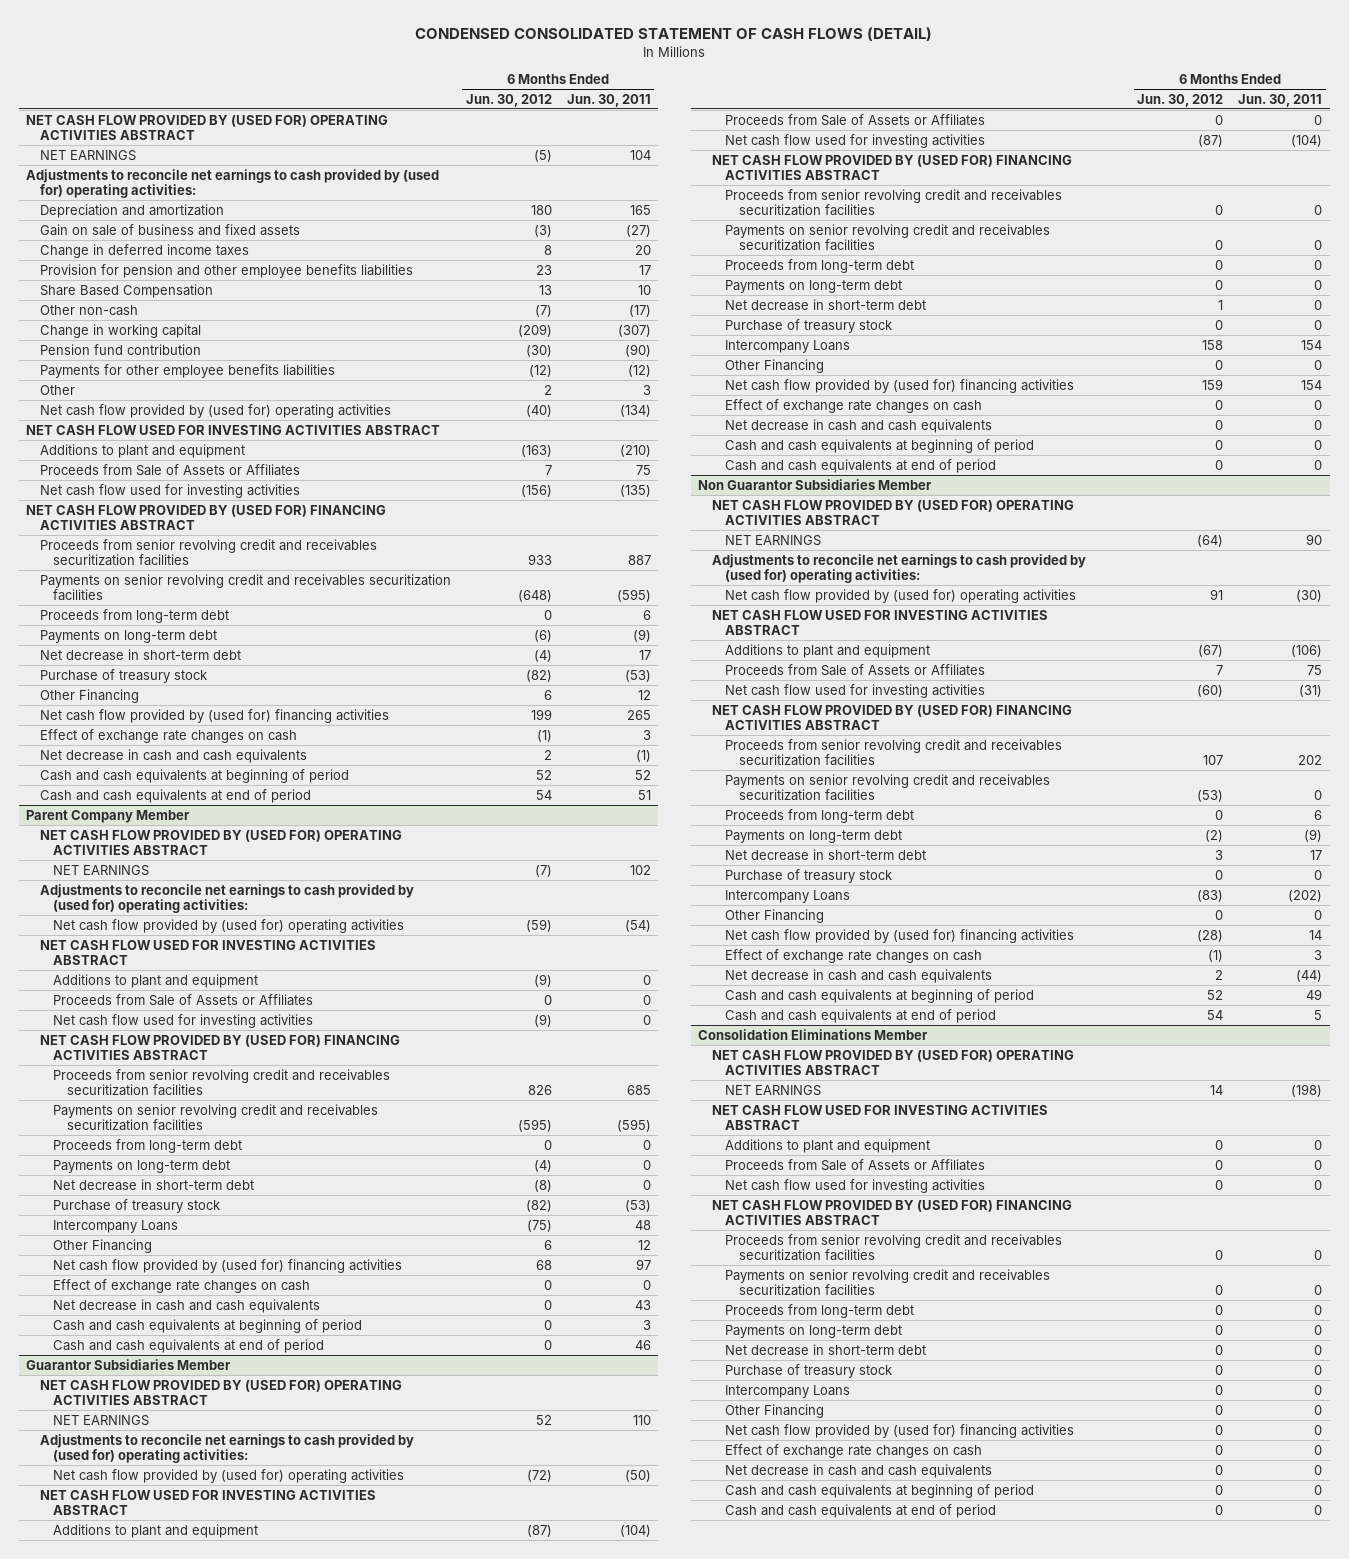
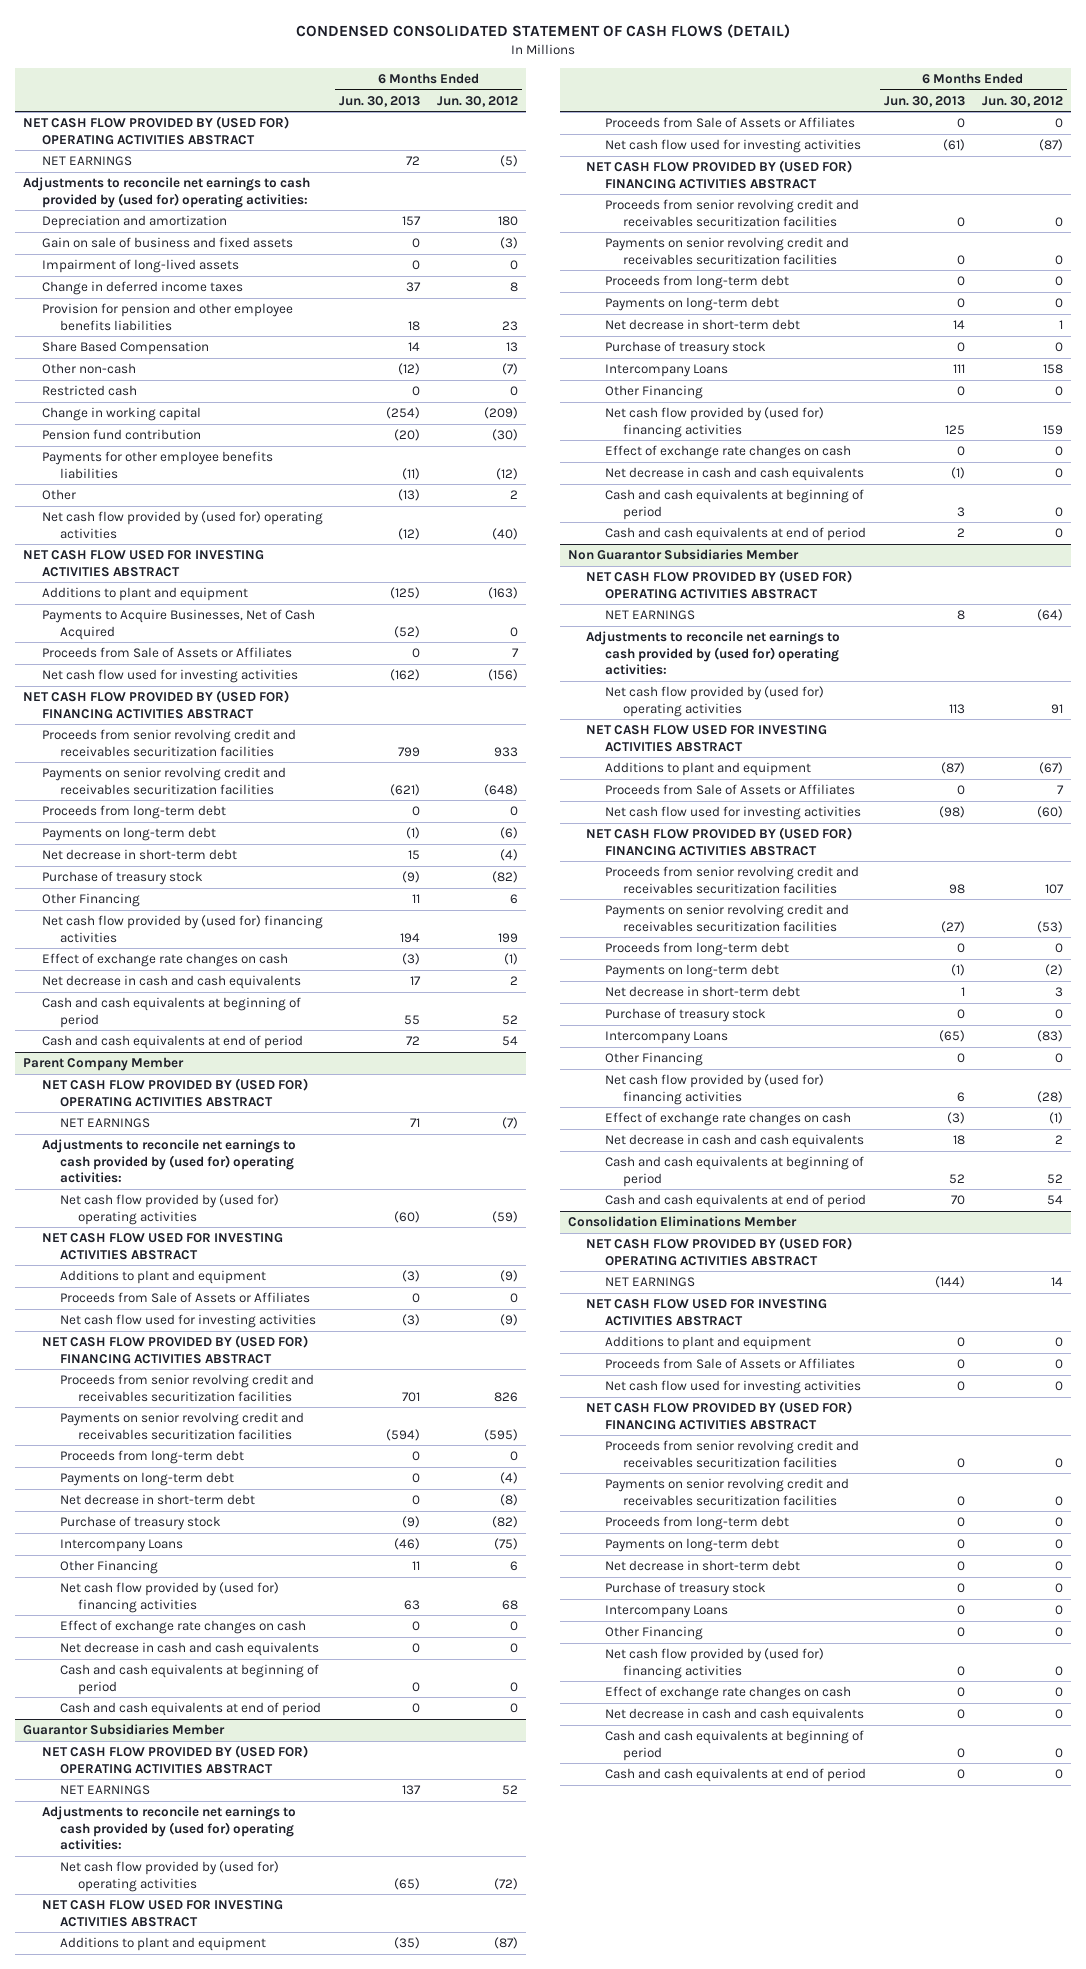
- | 6 Months Ended Jun. 30, 2012 | 6 Months Ended Jun. 30, 2011
+ | 6 Months Ended Jun. 30, 2013 | 6 Months Ended Jun. 30, 2012
+ Impairment of long-lived assets | 0 | 0
+ Restricted cash | 0 | 0
+ Payments to Acquire Businesses, Net of Cash Acquired | (52) | 0

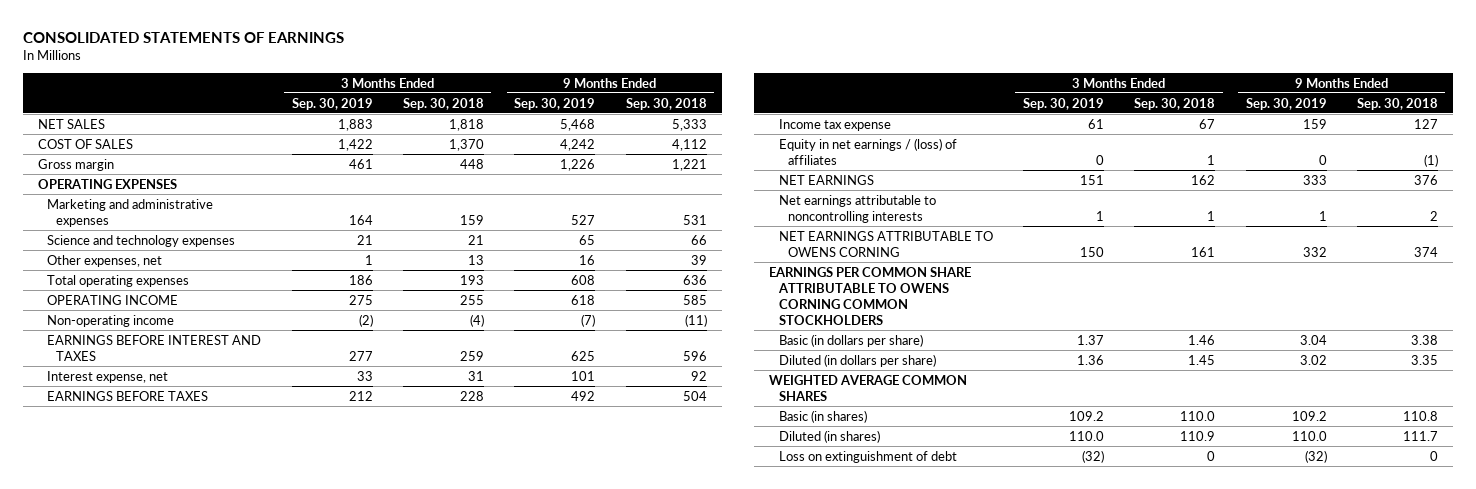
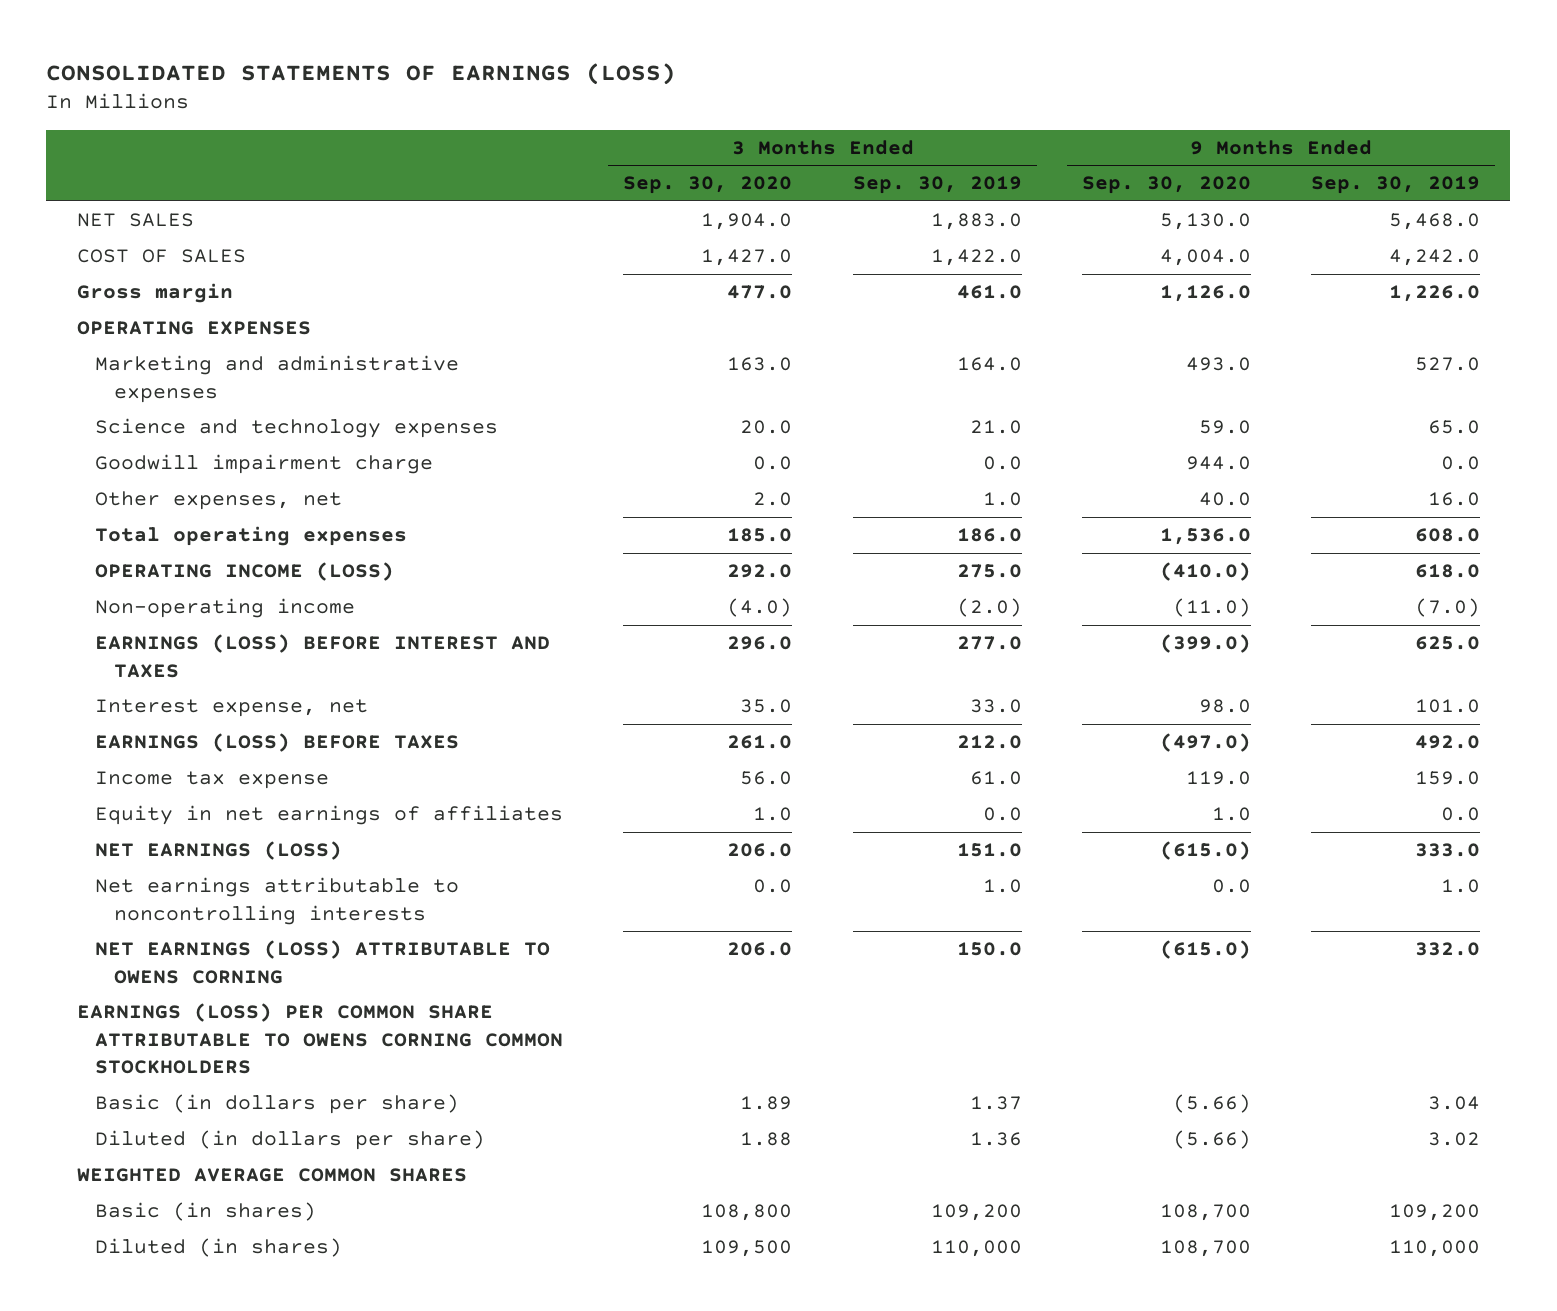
- CONSOLIDATED STATEMENTS OF EARNINGS
+ CONSOLIDATED STATEMENTS OF EARNINGS (LOSS)
- | 3 Months Ended Sep. 30, 2019 | 3 Months Ended Sep. 30, 2018 | 9 Months Ended Sep. 30, 2019 | 9 Months Ended Sep. 30, 2018
+ | 3 Months Ended Sep. 30, 2020 | 3 Months Ended Sep. 30, 2019 | 9 Months Ended Sep. 30, 2020 | 9 Months Ended Sep. 30, 2019
- NET SALES | 1,883 | 1,818 | 5,468 | 5,333
- COST OF SALES | 1,422 | 1,370 | 4,242 | 4,112
- Gross margin | 461 | 448 | 1,226 | 1,221
+ NET SALES | 1,904.0 | 1,883.0 | 5,130.0 | 5,468.0
+ COST OF SALES | 1,427.0 | 1,422.0 | 4,004.0 | 4,242.0
+ Gross margin | 477.0 | 461.0 | 1,126.0 | 1,226.0
- Marketing and administrative expenses | 164 | 159 | 527 | 531
- Science and technology expenses | 21 | 21 | 65 | 66
- Other expenses, net | 1 | 13 | 16 | 39
- Total operating expenses | 186 | 193 | 608 | 636
- OPERATING INCOME | 275 | 255 | 618 | 585
- Non-operating income | (2) | (4) | (7) | (11)
- EARNINGS BEFORE INTEREST AND TAXES | 277 | 259 | 625 | 596
- Interest expense, net | 33 | 31 | 101 | 92
- EARNINGS BEFORE TAXES | 212 | 228 | 492 | 504
- Income tax expense | 61 | 67 | 159 | 127
- Equity in net earnings / (loss) of affiliates | 0 | 1 | 0 | (1)
- NET EARNINGS | 151 | 162 | 333 | 376
- Net earnings attributable to noncontrolling interests | 1 | 1 | 1 | 2
- NET EARNINGS ATTRIBUTABLE TO OWENS CORNING | 150 | 161 | 332 | 374
- EARNINGS PER COMMON SHARE ATTRIBUTABLE TO OWENS CORNING COMMON STOCKHOLDERS
+ Marketing and administrative expenses | 163.0 | 164.0 | 493.0 | 527.0
+ Science and technology expenses | 20.0 | 21.0 | 59.0 | 65.0
+ Goodwill impairment charge | 0.0 | 0.0 | 944.0 | 0.0
+ Other expenses, net | 2.0 | 1.0 | 40.0 | 16.0
+ Total operating expenses | 185.0 | 186.0 | 1,536.0 | 608.0
+ OPERATING INCOME (LOSS) | 292.0 | 275.0 | (410.0) | 618.0
+ Non-operating income | (4.0) | (2.0) | (11.0) | (7.0)
+ EARNINGS (LOSS) BEFORE INTEREST AND TAXES | 296.0 | 277.0 | (399.0) | 625.0
+ Interest expense, net | 35.0 | 33.0 | 98.0 | 101.0
+ EARNINGS (LOSS) BEFORE TAXES | 261.0 | 212.0 | (497.0) | 492.0
+ Income tax expense | 56.0 | 61.0 | 119.0 | 159.0
+ Equity in net earnings of affiliates | 1.0 | 0.0 | 1.0 | 0.0
+ NET EARNINGS (LOSS) | 206.0 | 151.0 | (615.0) | 333.0
+ Net earnings attributable to noncontrolling interests | 0.0 | 1.0 | 0.0 | 1.0
+ NET EARNINGS (LOSS) ATTRIBUTABLE TO OWENS CORNING | 206.0 | 150.0 | (615.0) | 332.0
+ EARNINGS (LOSS) PER COMMON SHARE ATTRIBUTABLE TO OWENS CORNING COMMON STOCKHOLDERS
- Basic (in shares) | 109.2 | 110.0 | 109.2 | 110.8
- Diluted (in shares) | 110.0 | 110.9 | 110.0 | 111.7
- Loss on extinguishment of debt | (32) | 0 | (32) | 0
+ Basic (in shares) | 108,800 | 109,200 | 108,700 | 109,200
+ Diluted (in shares) | 109,500 | 110,000 | 108,700 | 110,000

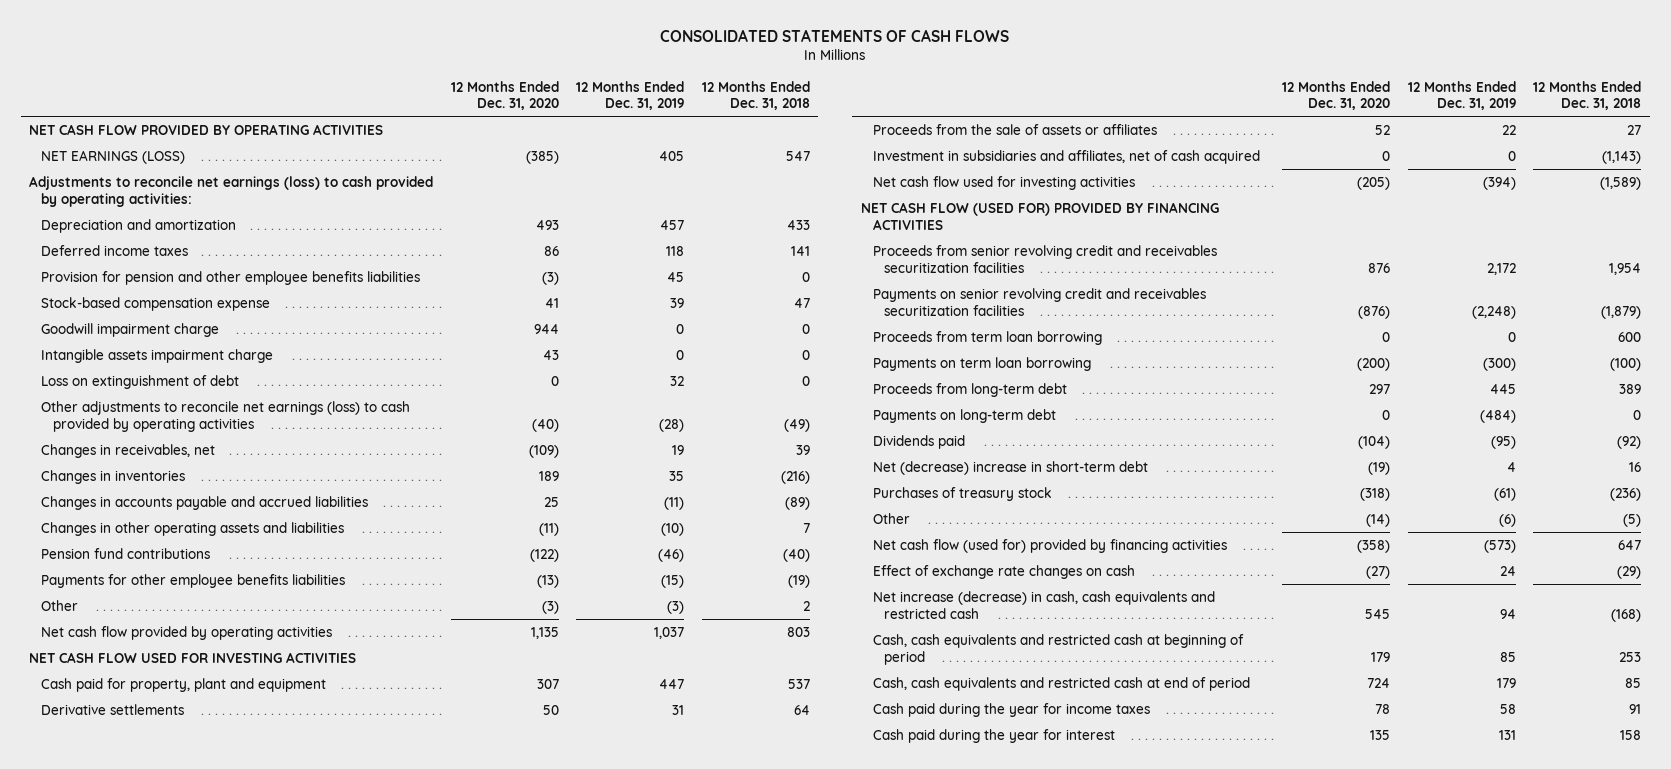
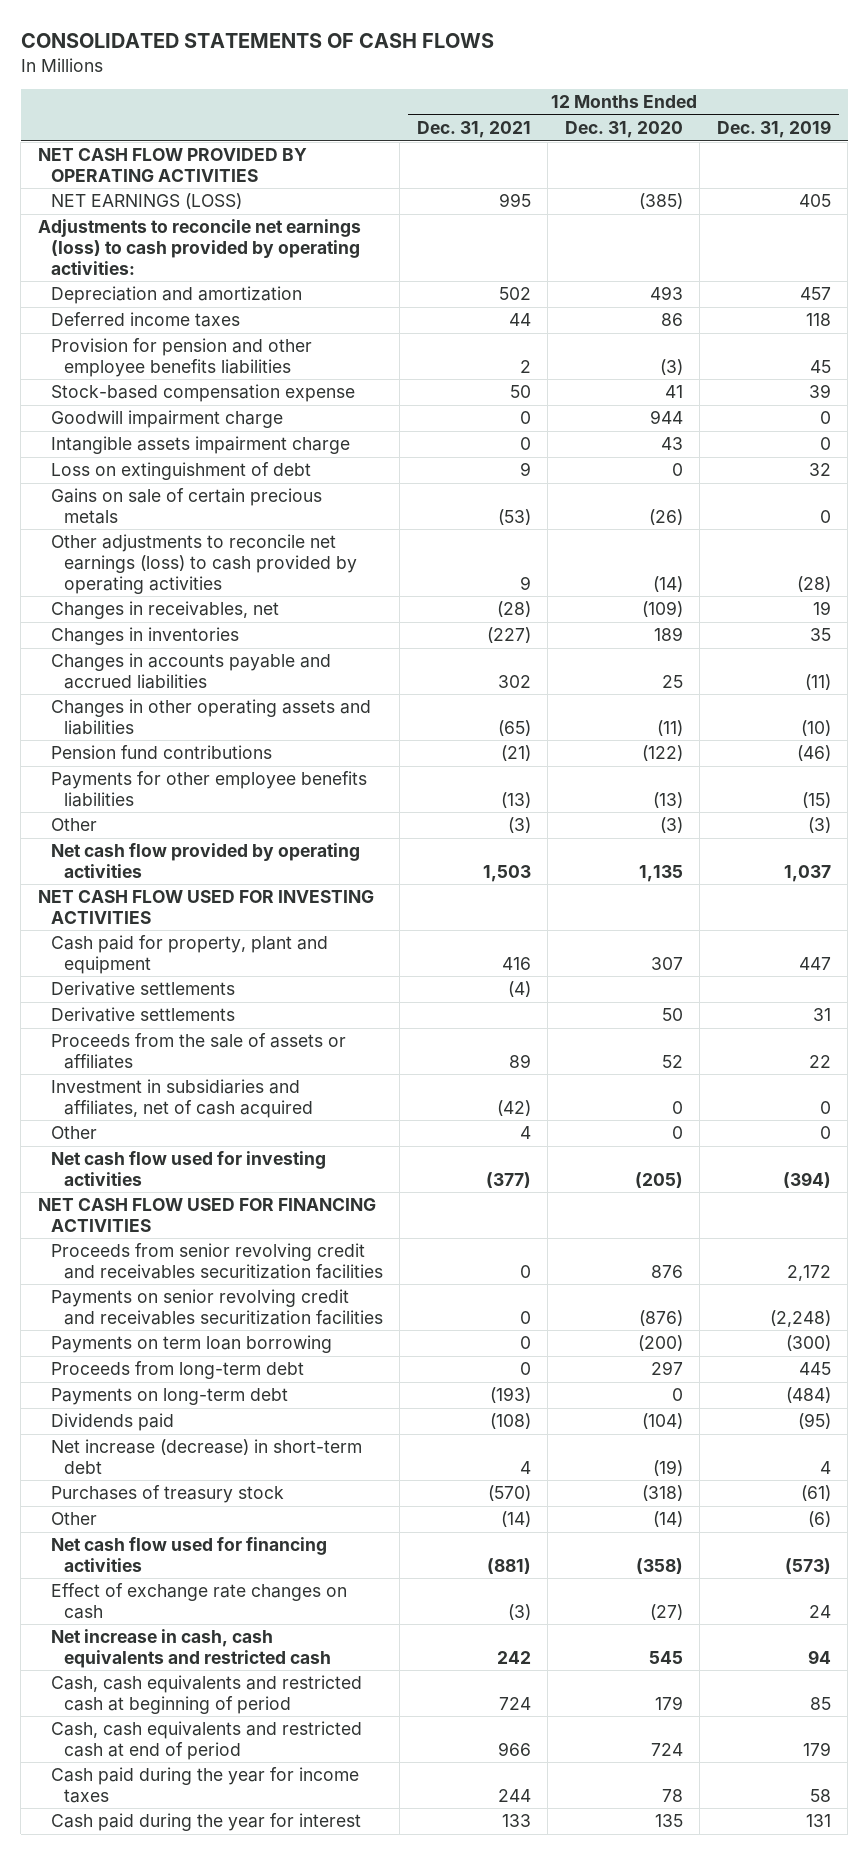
- | 12 Months Ended Dec. 31, 2020 | 12 Months Ended Dec. 31, 2019 | 12 Months Ended Dec. 31, 2018
+ | 12 Months Ended Dec. 31, 2021 | 12 Months Ended Dec. 31, 2020 | 12 Months Ended Dec. 31, 2019
- Other adjustments to reconcile net earnings (loss) to cash provided by operating activities | (40) | (28) | (49)
+ Gains on sale of certain precious metals | (53) | (26) | 0
+ Other adjustments to reconcile net earnings (loss) to cash provided by operating activities | 9 | (14) | (28)
+ Derivative settlements | (4) | |
+ Other | 4 | 0 | 0
- NET CASH FLOW (USED FOR) PROVIDED BY FINANCING ACTIVITIES
+ NET CASH FLOW USED FOR FINANCING ACTIVITIES
- Proceeds from term loan borrowing | 0 | 0 | 600
- Net (decrease) increase in short-term debt | (19) | 4 | 16
+ Net increase (decrease) in short-term debt | 4 | (19) | 4
- Net cash flow (used for) provided by financing activities | (358) | (573) | 647
+ Net cash flow used for financing activities | (881) | (358) | (573)
- Net increase (decrease) in cash, cash equivalents and restricted cash | 545 | 94 | (168)
+ Net increase in cash, cash equivalents and restricted cash | 242 | 545 | 94

